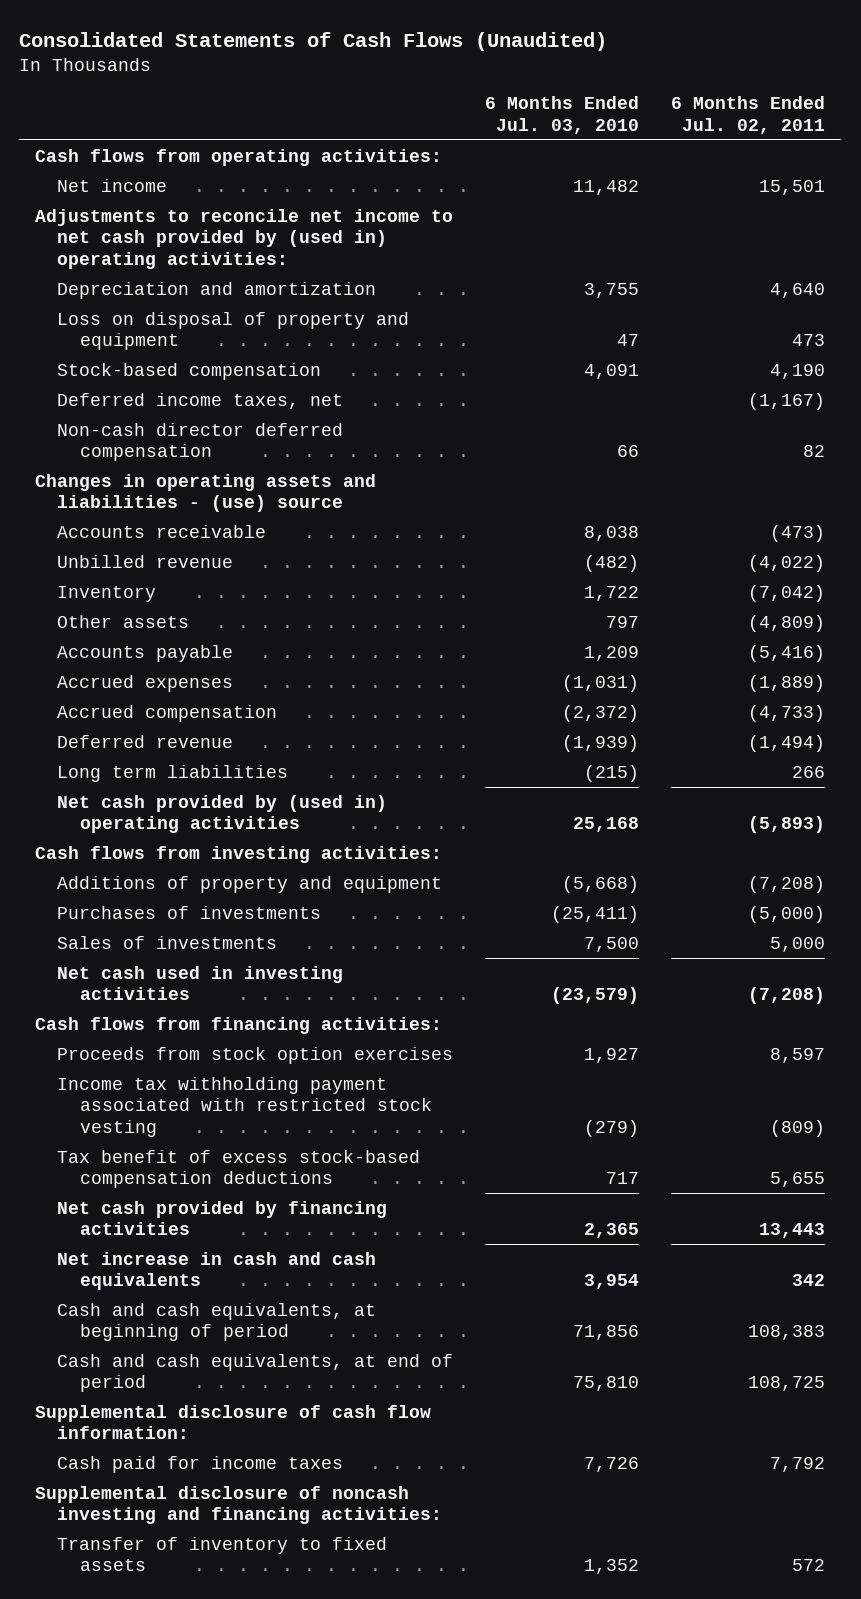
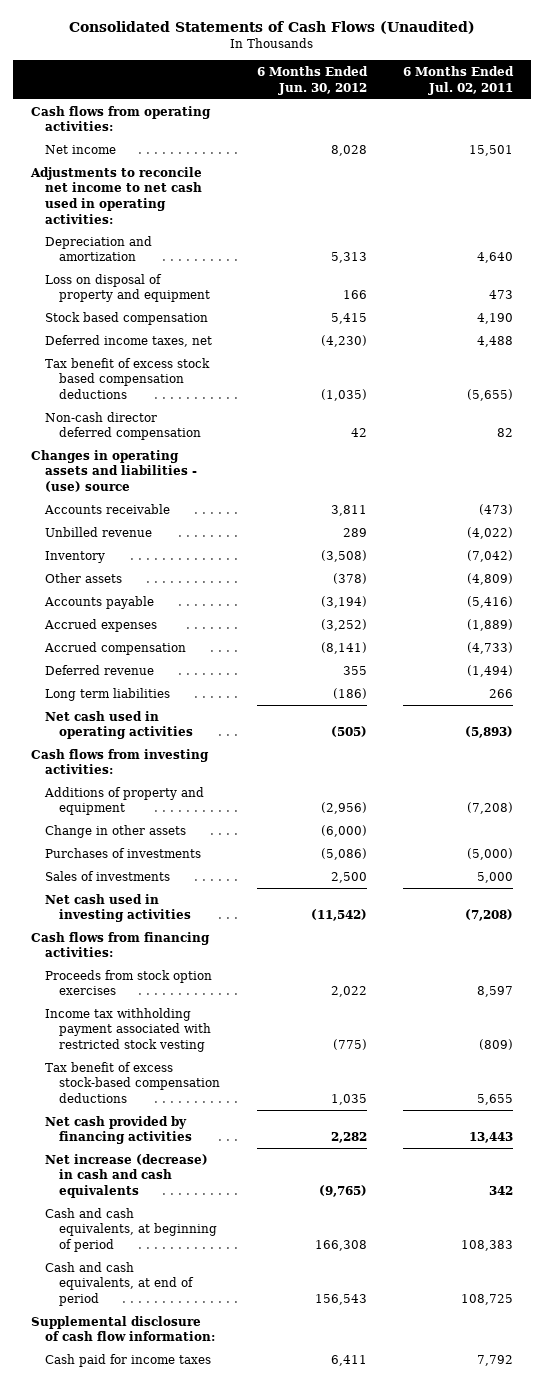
- | 6 Months Ended Jul. 03, 2010 | 6 Months Ended Jul. 02, 2011
+ | 6 Months Ended Jun. 30, 2012 | 6 Months Ended Jul. 02, 2011
- Adjustments to reconcile net income to net cash provided by (used in) operating activities:
+ Adjustments to reconcile net income to net cash used in operating activities:
- Stock-based compensation | 4,091 | 4,190
- Deferred income taxes, net | | (1,167)
+ Stock based compensation | 5,415 | 4,190
+ Deferred income taxes, net | (4,230) | 4,488
+ Tax benefit of excess stock based compensation deductions | (1,035) | (5,655)
- Net cash provided by (used in) operating activities | 25,168 | (5,893)
+ Net cash used in operating activities | (505) | (5,893)
+ Change in other assets | (6,000) |
- Net increase in cash and cash equivalents | 3,954 | 342
+ Net increase (decrease) in cash and cash equivalents | (9,765) | 342
- Supplemental disclosure of noncash investing and financing activities:
- Transfer of inventory to fixed assets | 1,352 | 572

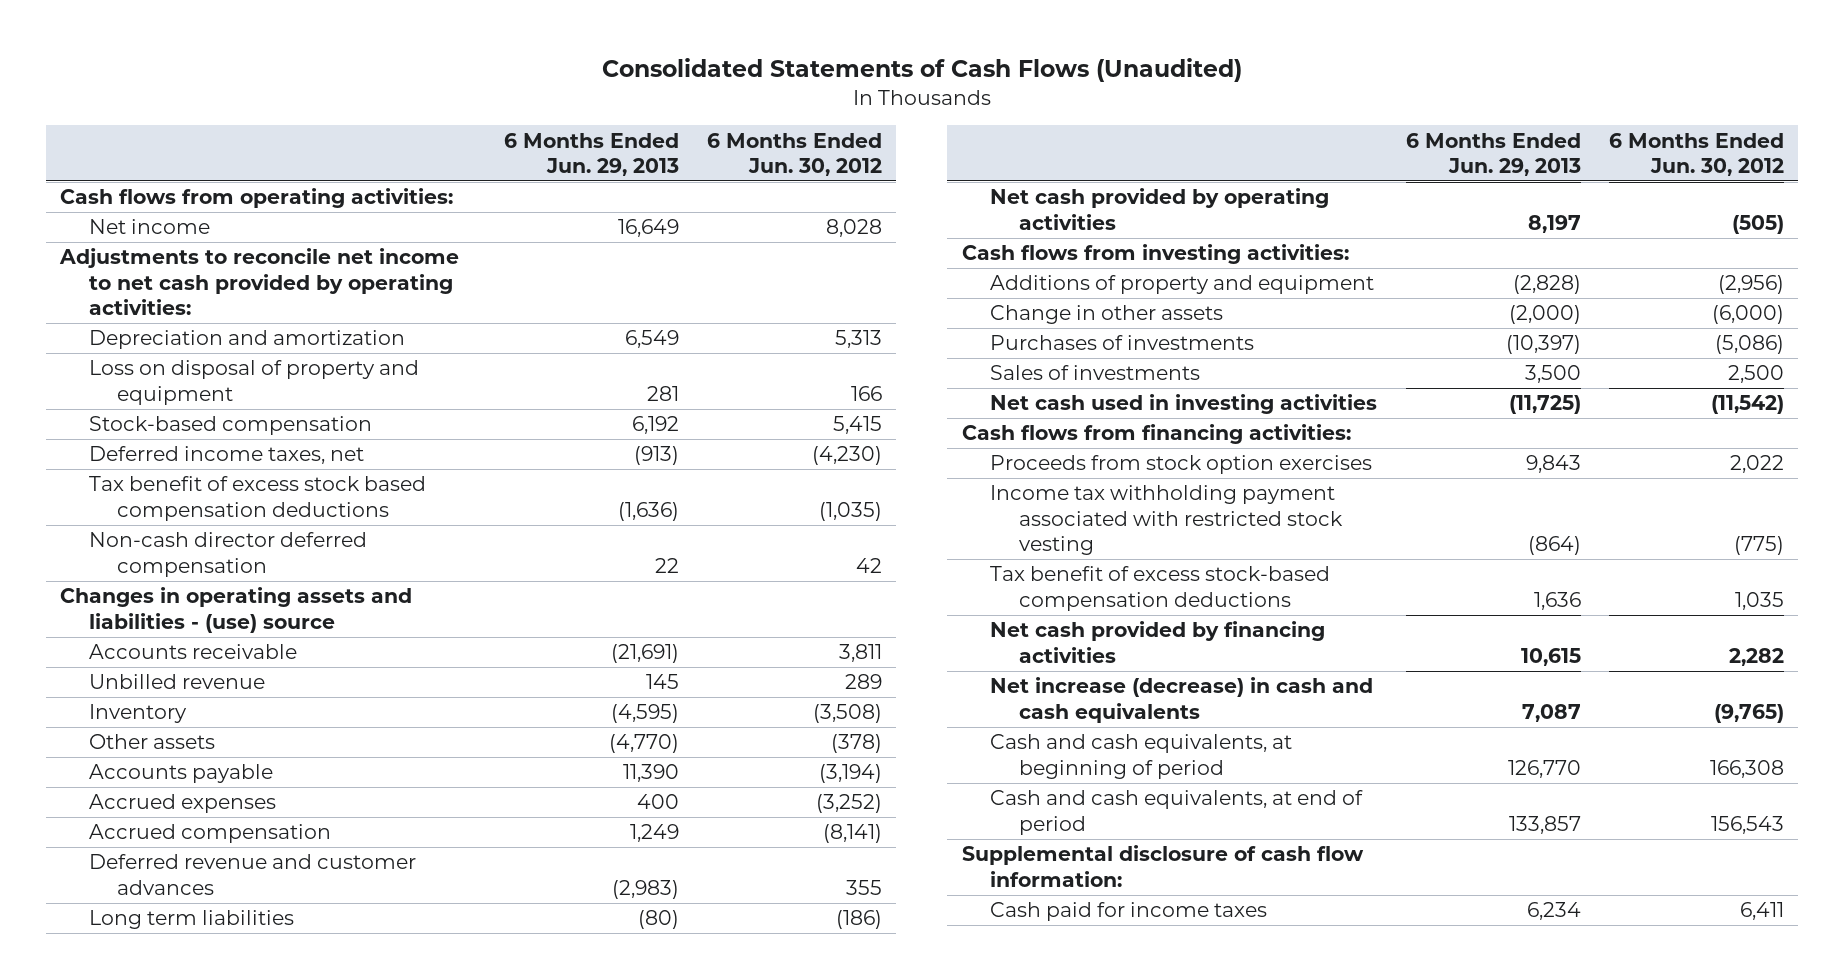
- | 6 Months Ended Jun. 30, 2012 | 6 Months Ended Jul. 02, 2011
+ | 6 Months Ended Jun. 29, 2013 | 6 Months Ended Jun. 30, 2012
- Adjustments to reconcile net income to net cash used in operating activities:
+ Adjustments to reconcile net income to net cash provided by operating activities:
- Stock based compensation | 5,415 | 4,190
+ Stock-based compensation | 6,192 | 5,415
- Deferred revenue | 355 | (1,494)
+ Deferred revenue and customer advances | (2,983) | 355
- Net cash used in operating activities | (505) | (5,893)
+ Net cash provided by operating activities | 8,197 | (505)

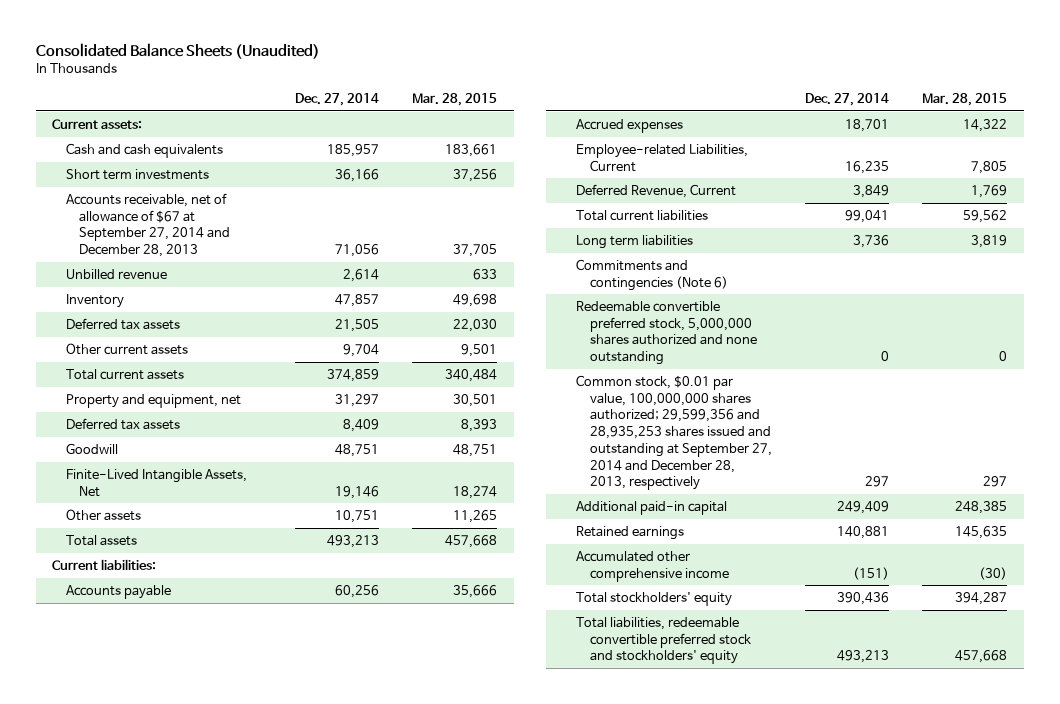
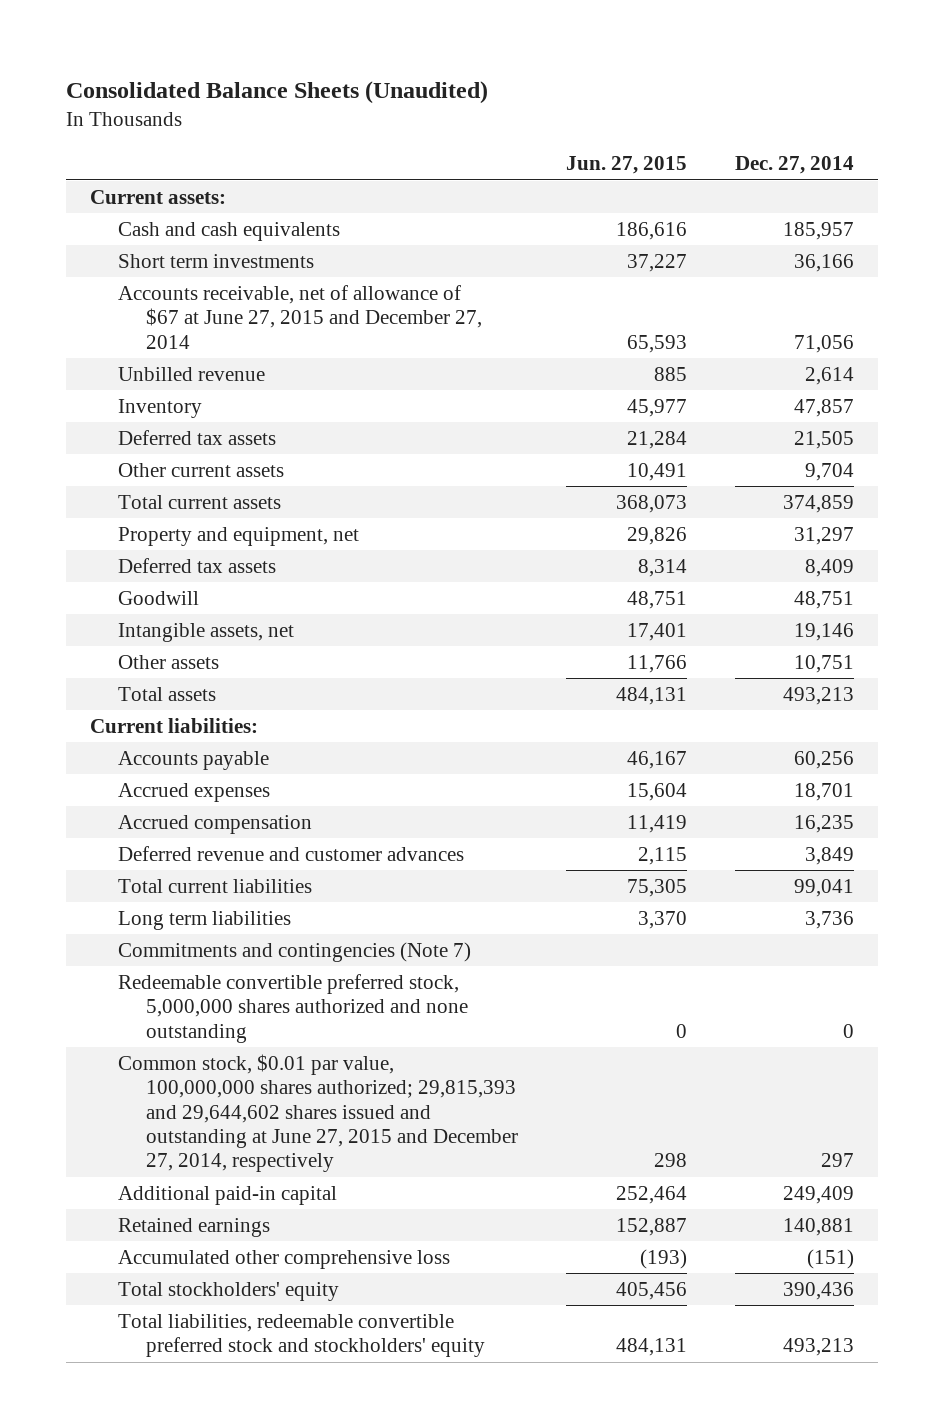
- | Dec. 27, 2014 | Mar. 28, 2015
+ | Jun. 27, 2015 | Dec. 27, 2014
- Accounts receivable, net of allowance of $67 at September 27, 2014 and December 28, 2013 | 71,056 | 37,705
+ Accounts receivable, net of allowance of $67 at June 27, 2015 and December 27, 2014 | 65,593 | 71,056
- Finite-Lived Intangible Assets, Net | 19,146 | 18,274
+ Intangible assets, net | 17,401 | 19,146
- Employee-related Liabilities, Current | 16,235 | 7,805
- Deferred Revenue, Current | 3,849 | 1,769
+ Accrued compensation | 11,419 | 16,235
+ Deferred revenue and customer advances | 2,115 | 3,849
- Commitments and contingencies (Note 6)
+ Commitments and contingencies (Note 7)
- Common stock, $0.01 par value, 100,000,000 shares authorized; 29,599,356 and 28,935,253 shares issued and outstanding at September 27, 2014 and December 28, 2013, respectively | 297 | 297
+ Common stock, $0.01 par value, 100,000,000 shares authorized; 29,815,393 and 29,644,602 shares issued and outstanding at June 27, 2015 and December 27, 2014, respectively | 298 | 297
- Accumulated other comprehensive income | (151) | (30)
+ Accumulated other comprehensive loss | (193) | (151)

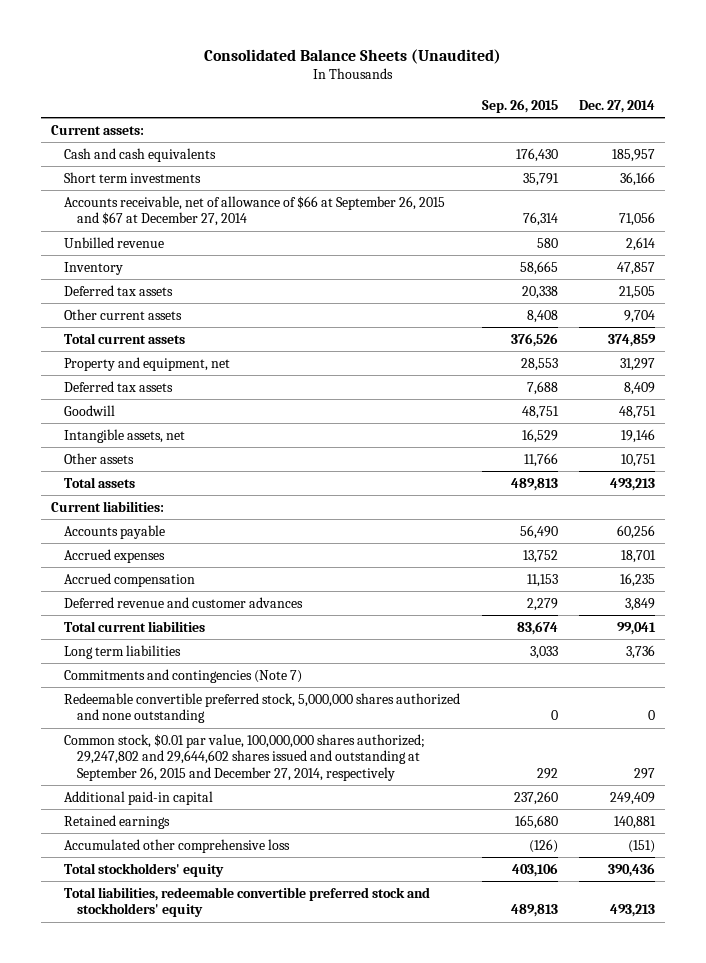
- | Jun. 27, 2015 | Dec. 27, 2014
+ | Sep. 26, 2015 | Dec. 27, 2014
- Accounts receivable, net of allowance of $67 at June 27, 2015 and December 27, 2014 | 65,593 | 71,056
+ Accounts receivable, net of allowance of $66 at September 26, 2015 and $67 at December 27, 2014 | 76,314 | 71,056
- Common stock, $0.01 par value, 100,000,000 shares authorized; 29,815,393 and 29,644,602 shares issued and outstanding at June 27, 2015 and December 27, 2014, respectively | 298 | 297
+ Common stock, $0.01 par value, 100,000,000 shares authorized; 29,247,802 and 29,644,602 shares issued and outstanding at September 26, 2015 and December 27, 2014, respectively | 292 | 297

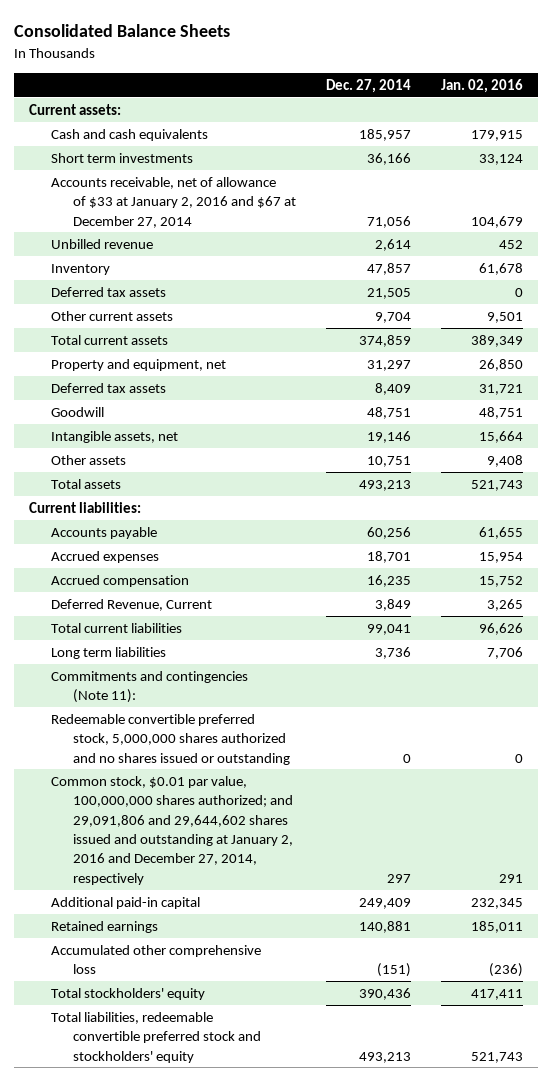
- Consolidated Balance Sheets (Unaudited)
+ Consolidated Balance Sheets
- | Sep. 26, 2015 | Dec. 27, 2014
+ | Dec. 27, 2014 | Jan. 02, 2016
- Accounts receivable, net of allowance of $66 at September 26, 2015 and $67 at December 27, 2014 | 76,314 | 71,056
+ Accounts receivable, net of allowance of $33 at January 2, 2016 and $67 at December 27, 2014 | 71,056 | 104,679
- Deferred revenue and customer advances | 2,279 | 3,849
+ Deferred Revenue, Current | 3,849 | 3,265
- Commitments and contingencies (Note 7)
- Redeemable convertible preferred stock, 5,000,000 shares authorized and none outstanding | 0 | 0
- Common stock, $0.01 par value, 100,000,000 shares authorized; 29,247,802 and 29,644,602 shares issued and outstanding at September 26, 2015 and December 27, 2014, respectively | 292 | 297
+ Commitments and contingencies (Note 11):
+ Redeemable convertible preferred stock, 5,000,000 shares authorized and no shares issued or outstanding | 0 | 0
+ Common stock, $0.01 par value, 100,000,000 shares authorized; and 29,091,806 and 29,644,602 shares issued and outstanding at January 2, 2016 and December 27, 2014, respectively | 297 | 291

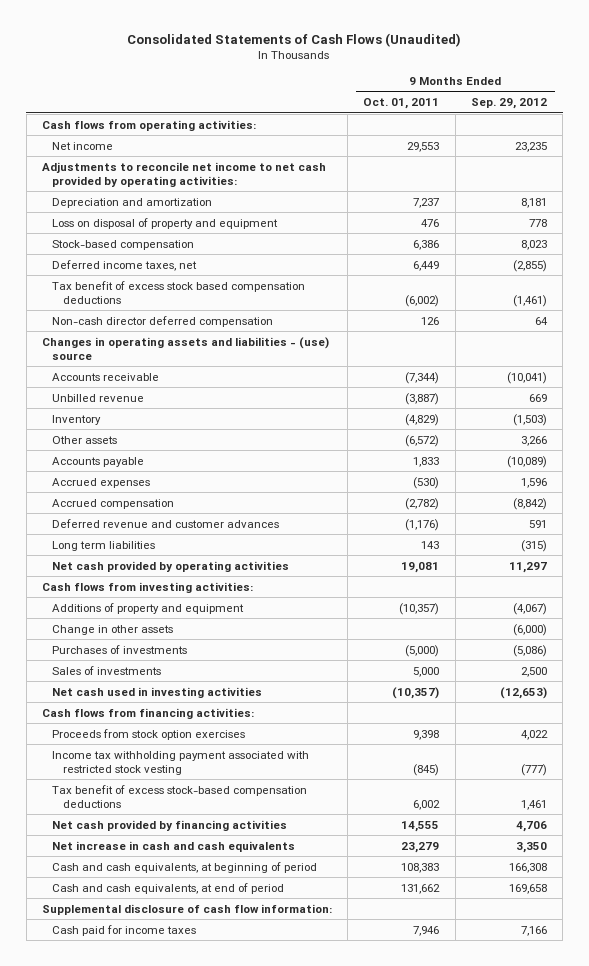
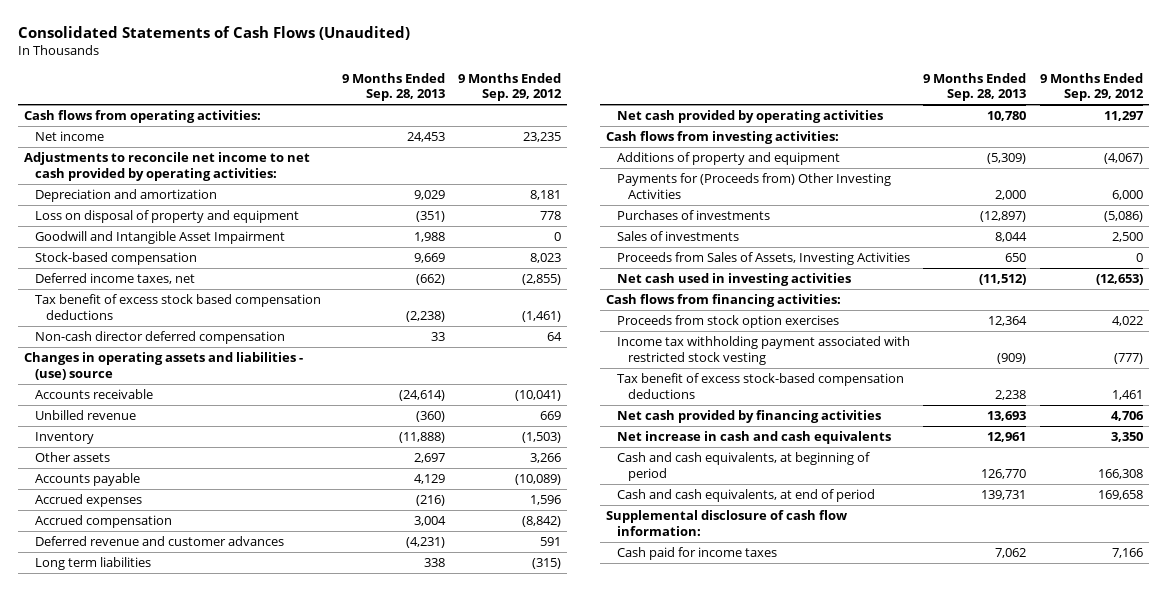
- | 9 Months Ended Oct. 01, 2011 | 9 Months Ended Sep. 29, 2012
+ | 9 Months Ended Sep. 28, 2013 | 9 Months Ended Sep. 29, 2012
+ Goodwill and Intangible Asset Impairment | 1,988 | 0
- Change in other assets | | (6,000)
+ Payments for (Proceeds from) Other Investing Activities | 2,000 | 6,000
+ Proceeds from Sales of Assets, Investing Activities | 650 | 0

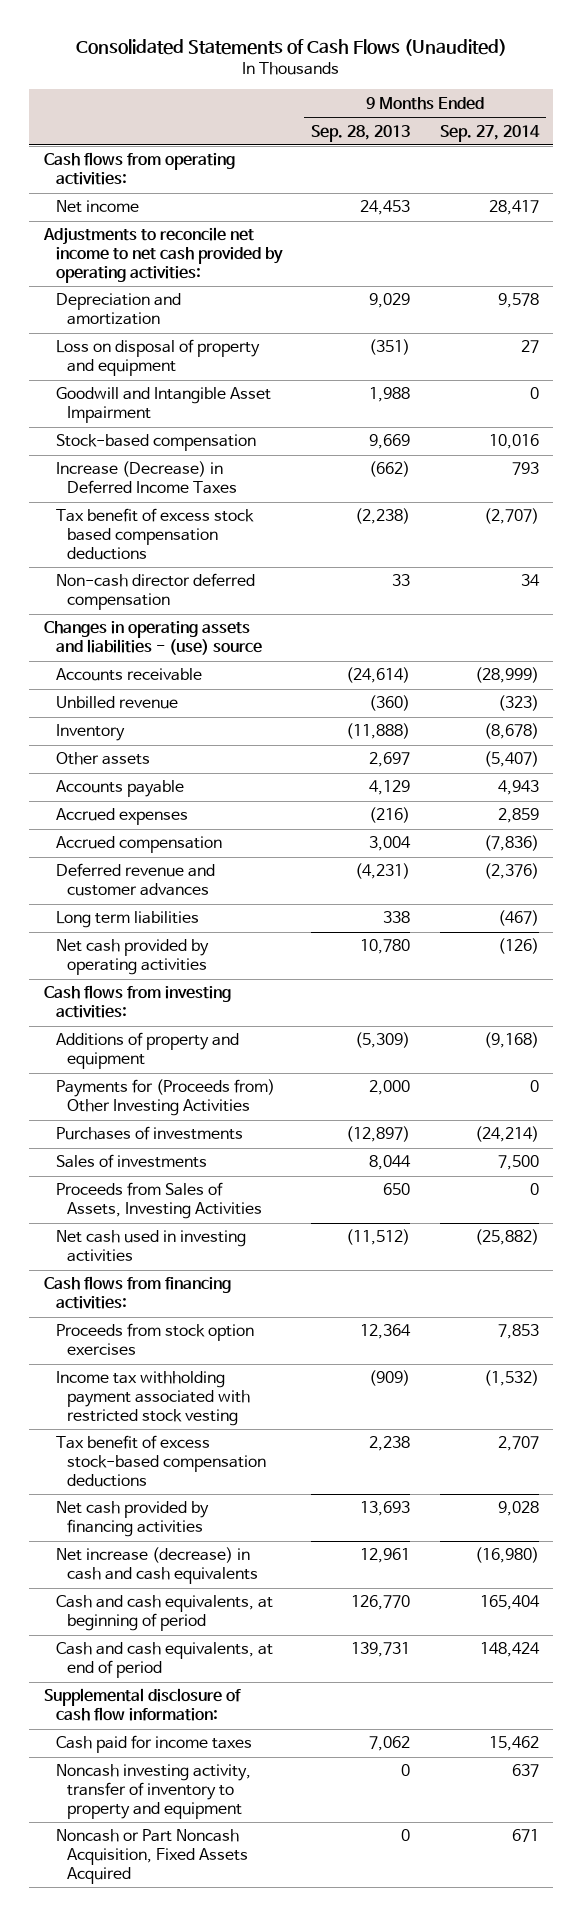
- | 9 Months Ended Sep. 28, 2013 | 9 Months Ended Sep. 29, 2012
+ | 9 Months Ended Sep. 28, 2013 | 9 Months Ended Sep. 27, 2014
- Deferred income taxes, net | (662) | (2,855)
+ Increase (Decrease) in Deferred Income Taxes | (662) | 793
- Net increase in cash and cash equivalents | 12,961 | 3,350
+ Net increase (decrease) in cash and cash equivalents | 12,961 | (16,980)
+ Noncash investing activity, transfer of inventory to property and equipment | 0 | 637
+ Noncash or Part Noncash Acquisition, Fixed Assets Acquired | 0 | 671

